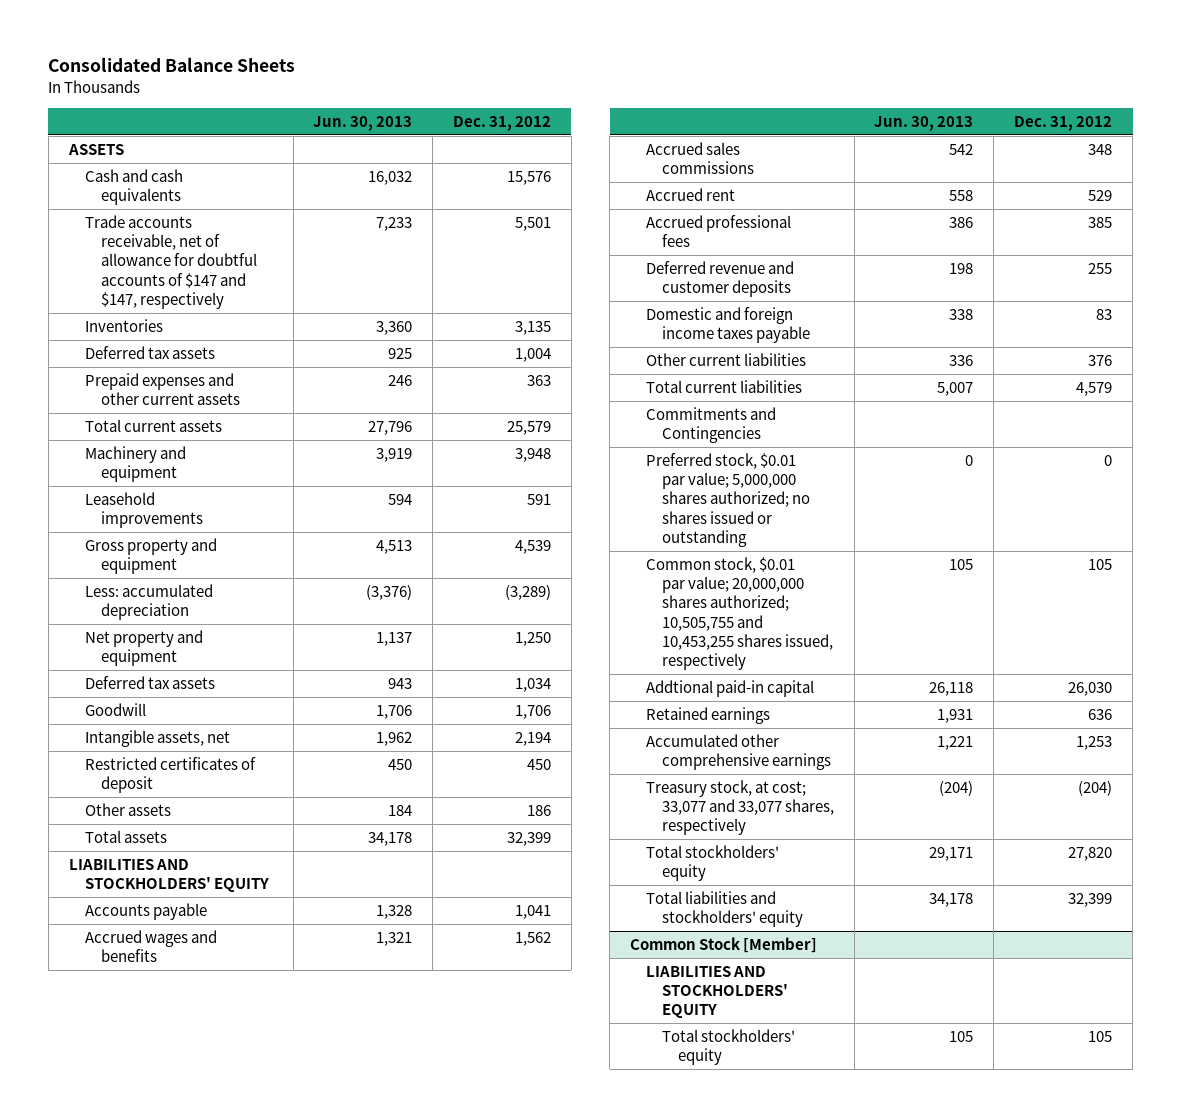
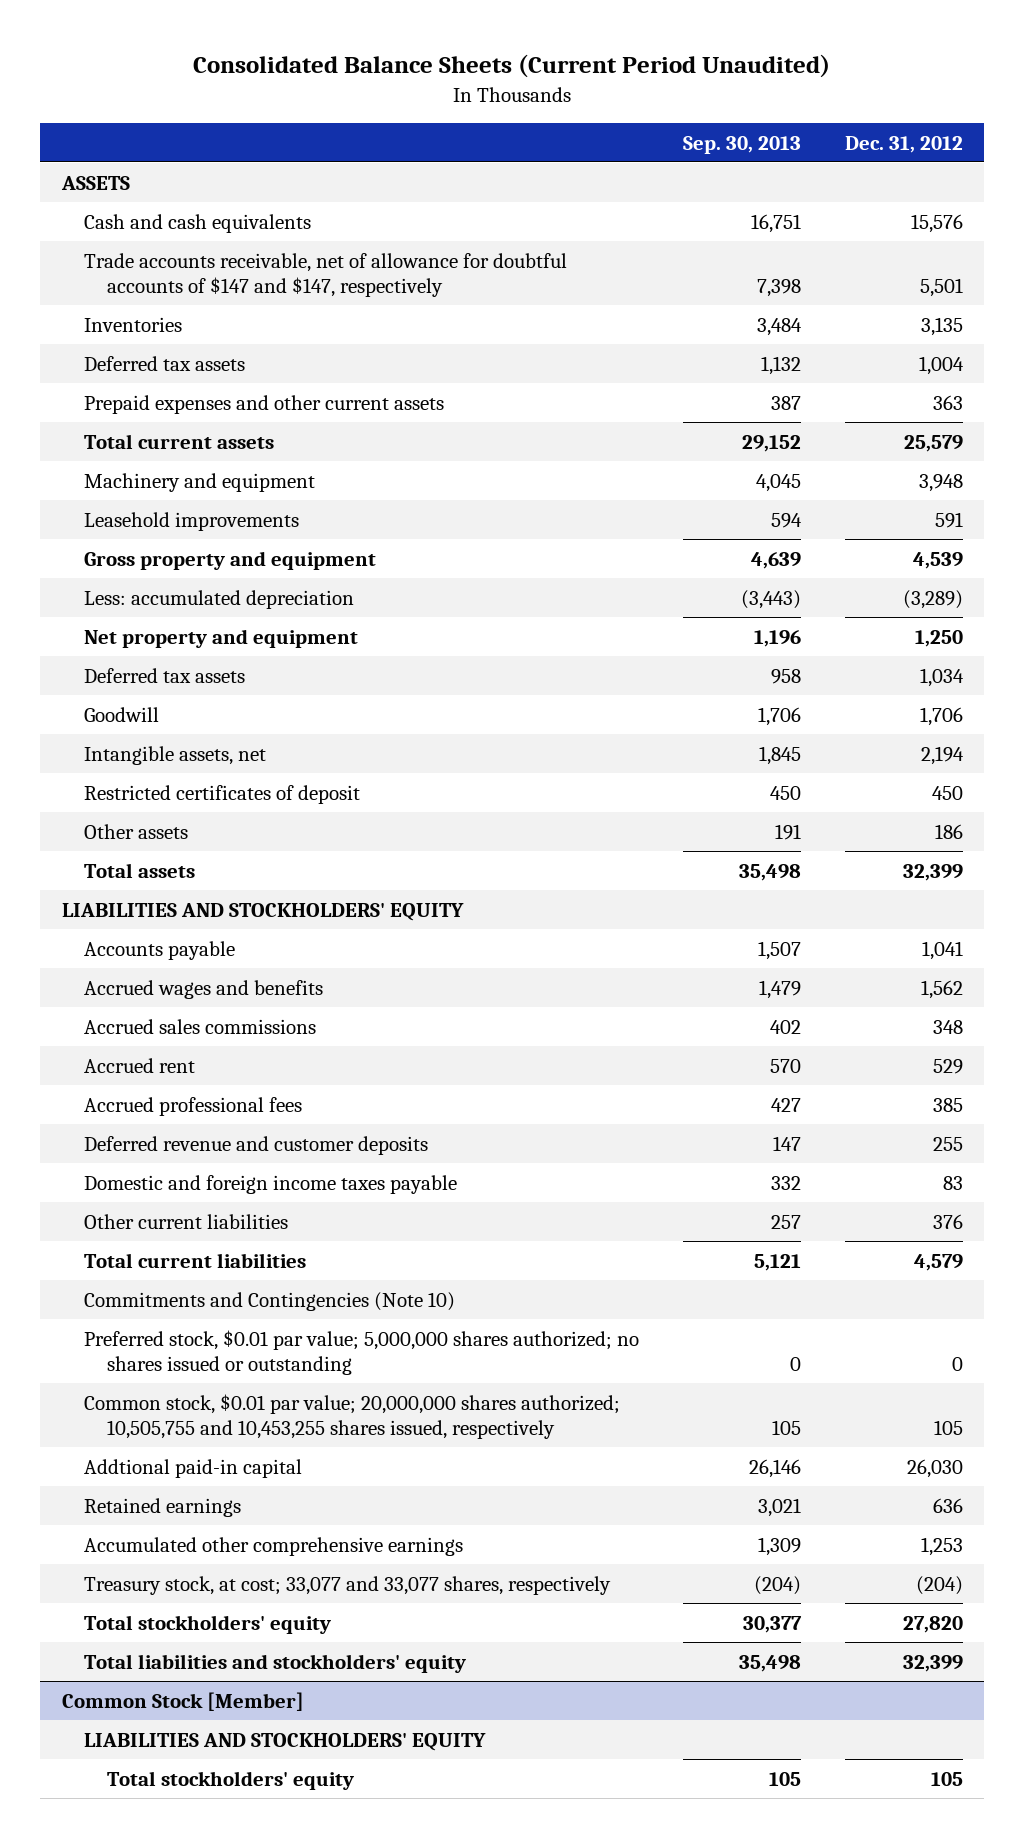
- Consolidated Balance Sheets
+ Consolidated Balance Sheets (Current Period Unaudited)
- | Jun. 30, 2013 | Dec. 31, 2012
+ | Sep. 30, 2013 | Dec. 31, 2012
- Commitments and Contingencies
+ Commitments and Contingencies (Note 10)

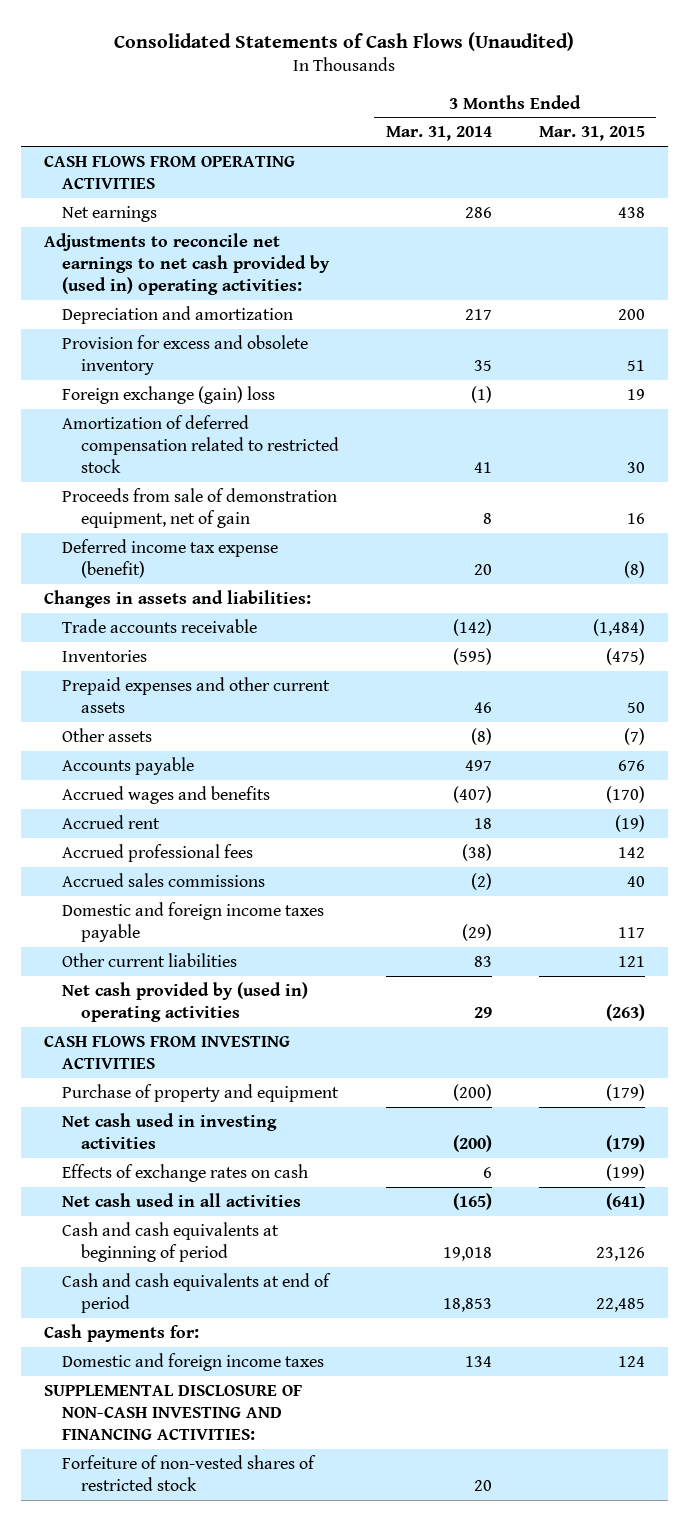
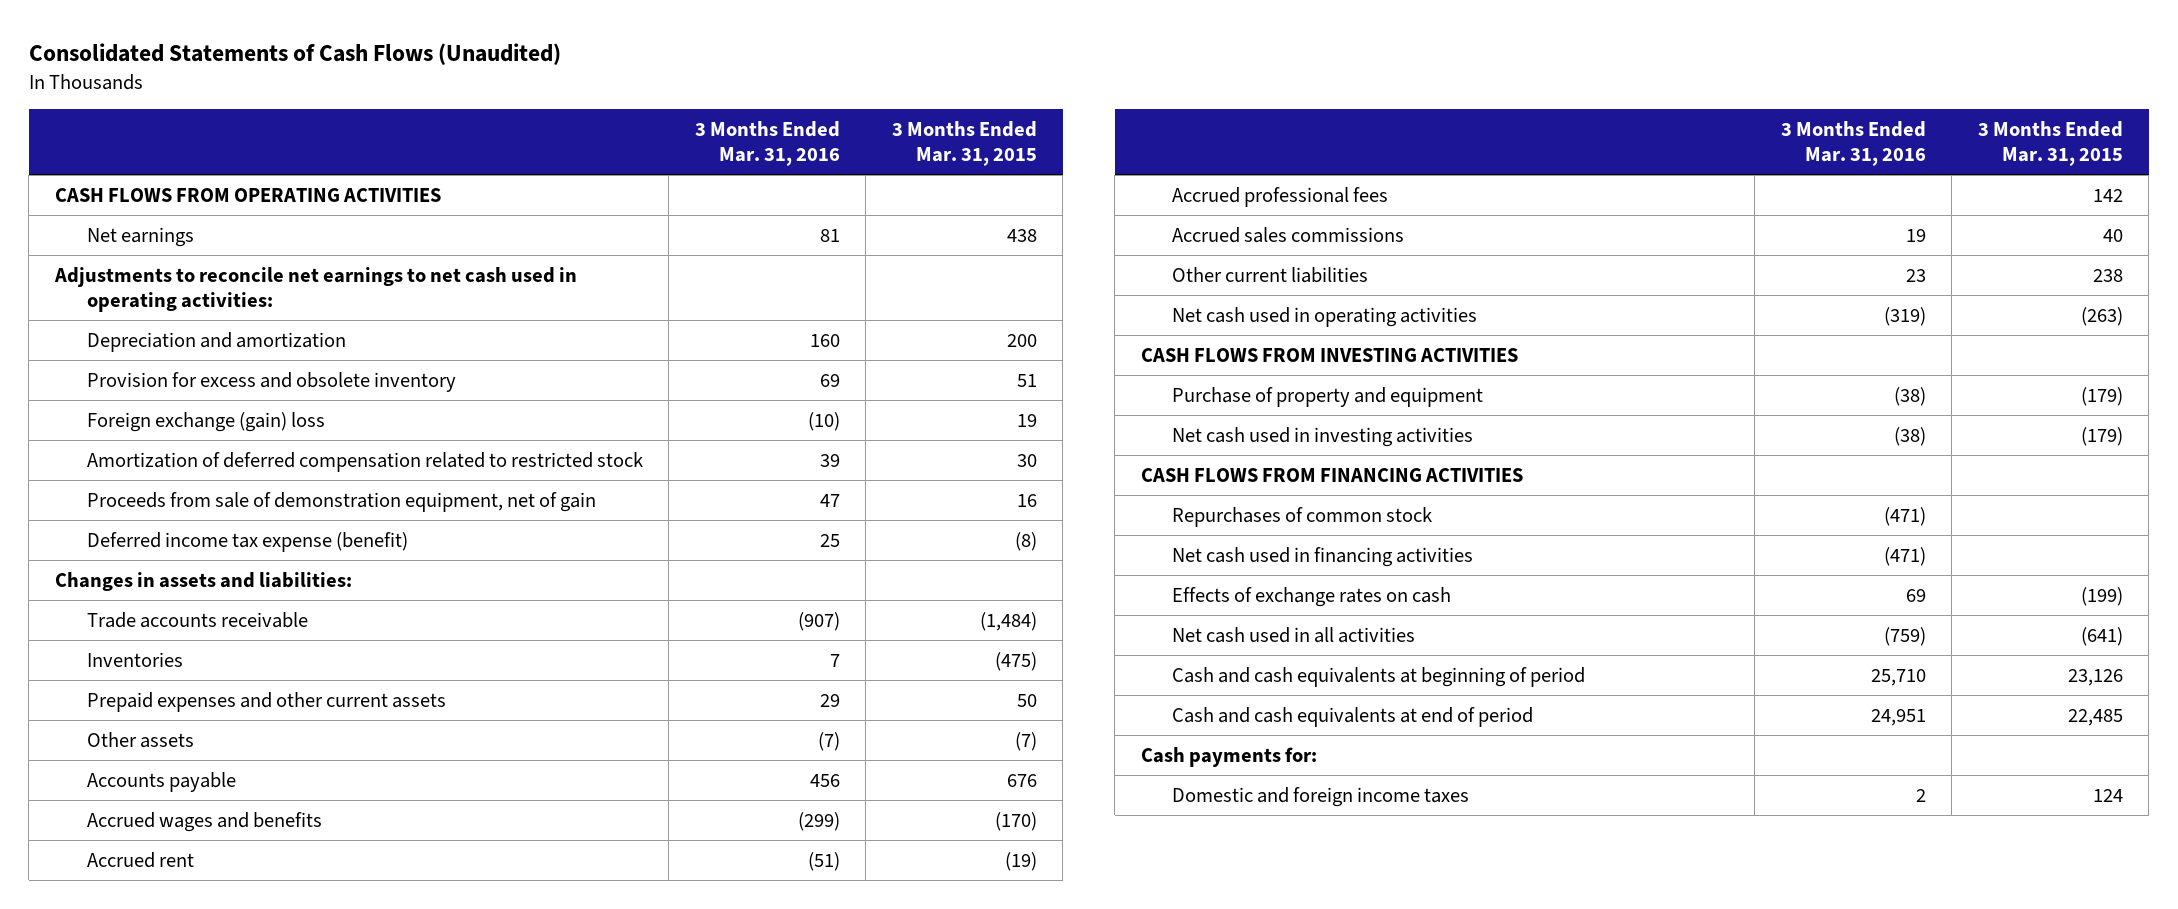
- | 3 Months Ended Mar. 31, 2014 | 3 Months Ended Mar. 31, 2015
+ | 3 Months Ended Mar. 31, 2016 | 3 Months Ended Mar. 31, 2015
- Adjustments to reconcile net earnings to net cash provided by (used in) operating activities:
+ Adjustments to reconcile net earnings to net cash used in operating activities:
- Domestic and foreign income taxes payable | (29) | 117
- Other current liabilities | 83 | 121
- Net cash provided by (used in) operating activities | 29 | (263)
+ Other current liabilities | 23 | 238
+ Net cash used in operating activities | (319) | (263)
+ CASH FLOWS FROM FINANCING ACTIVITIES
+ Repurchases of common stock | (471) |
+ Net cash used in financing activities | (471) |
- SUPPLEMENTAL DISCLOSURE OF NON-CASH INVESTING AND FINANCING ACTIVITIES:
- Forfeiture of non-vested shares of restricted stock | 20 |

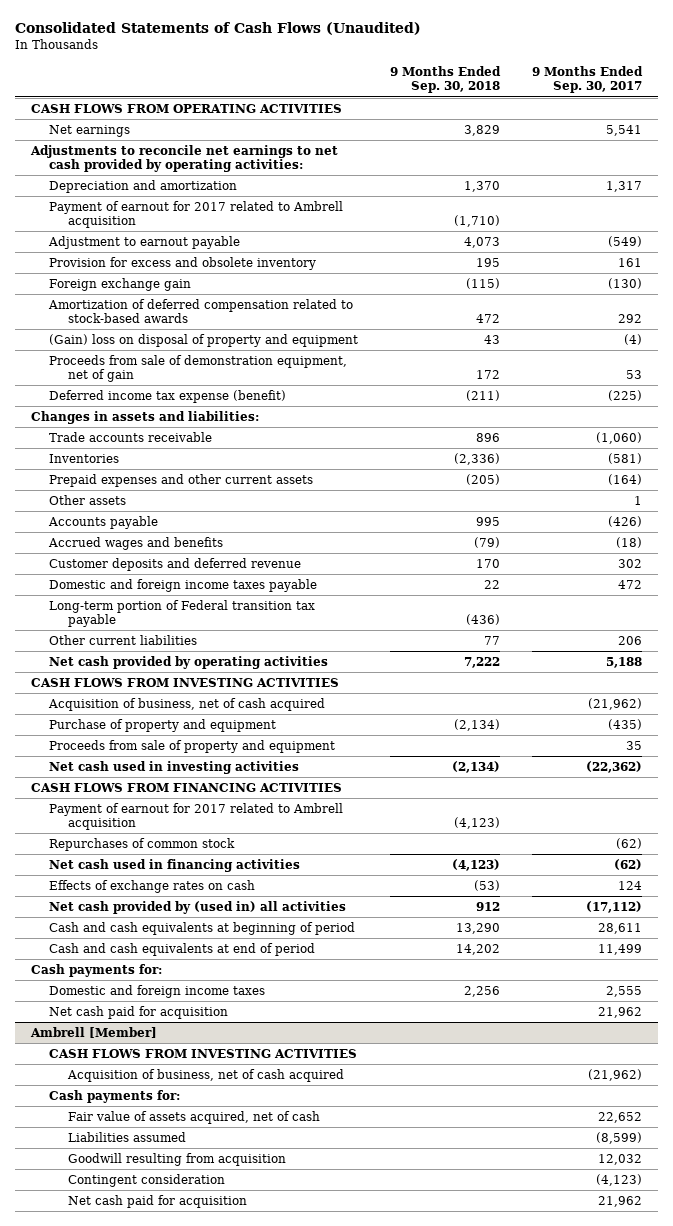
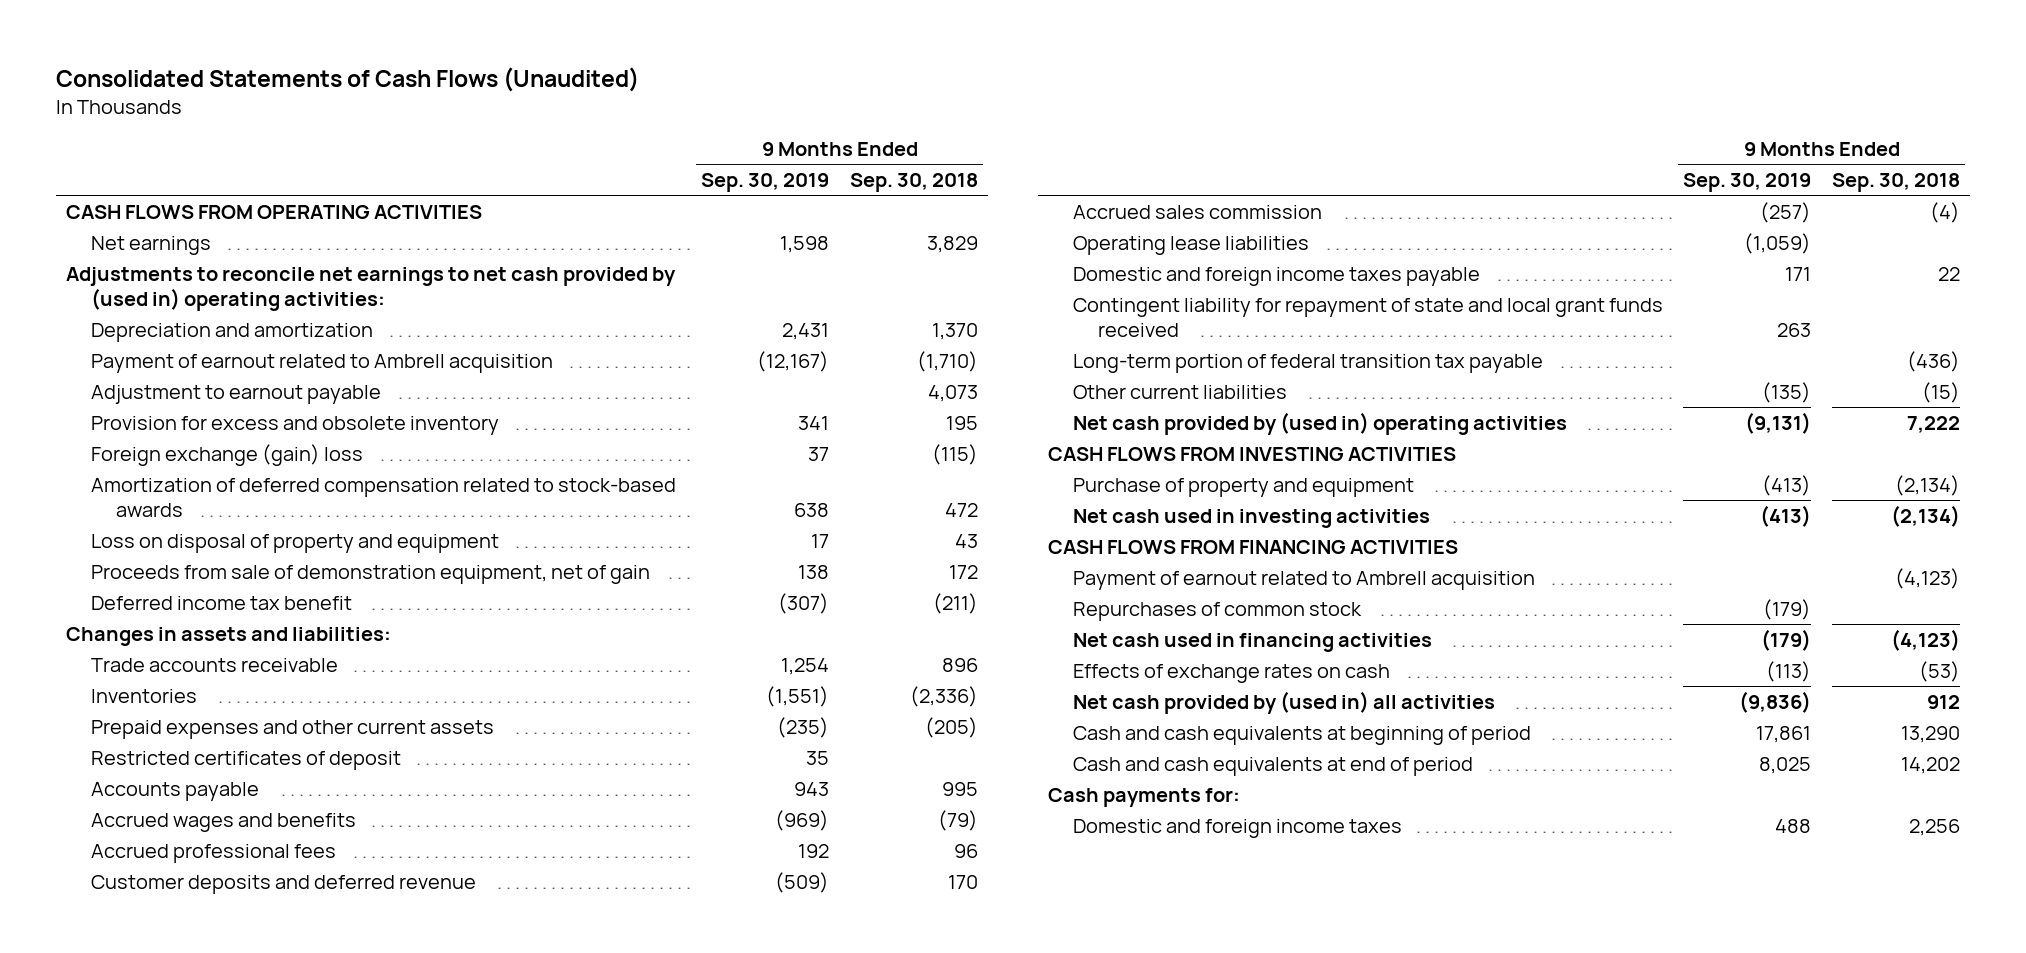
- | 9 Months Ended Sep. 30, 2018 | 9 Months Ended Sep. 30, 2017
+ | 9 Months Ended Sep. 30, 2019 | 9 Months Ended Sep. 30, 2018
- Adjustments to reconcile net earnings to net cash provided by operating activities:
+ Adjustments to reconcile net earnings to net cash provided by (used in) operating activities:
- Payment of earnout for 2017 related to Ambrell acquisition | (1,710) |
+ Payment of earnout related to Ambrell acquisition | (12,167) | (1,710)
- Foreign exchange gain | (115) | (130)
+ Foreign exchange (gain) loss | 37 | (115)
- (Gain) loss on disposal of property and equipment | 43 | (4)
+ Loss on disposal of property and equipment | 17 | 43
- Deferred income tax expense (benefit) | (211) | (225)
+ Deferred income tax benefit | (307) | (211)
- Other assets | | 1
+ Restricted certificates of deposit | 35 |
+ Accrued professional fees | 192 | 96
+ Accrued sales commission | (257) | (4)
+ Operating lease liabilities | (1,059) |
- Long-term portion of Federal transition tax payable | (436) |
- Other current liabilities | 77 | 206
- Net cash provided by operating activities | 7,222 | 5,188
+ Contingent liability for repayment of state and local grant funds received | 263 |
+ Long-term portion of federal transition tax payable | | (436)
+ Other current liabilities | (135) | (15)
+ Net cash provided by (used in) operating activities | (9,131) | 7,222
- Acquisition of business, net of cash acquired | | (21,962)
- Proceeds from sale of property and equipment | | 35
- Payment of earnout for 2017 related to Ambrell acquisition | (4,123) |
+ Payment of earnout related to Ambrell acquisition | | (4,123)
- Net cash paid for acquisition | | 21,962
- Ambrell [Member]
- CASH FLOWS FROM INVESTING ACTIVITIES
- Acquisition of business, net of cash acquired | | (21,962)
- Cash payments for:
- Fair value of assets acquired, net of cash | | 22,652
- Liabilities assumed | | (8,599)
- Goodwill resulting from acquisition | | 12,032
- Contingent consideration | | (4,123)
- Net cash paid for acquisition | | 21,962

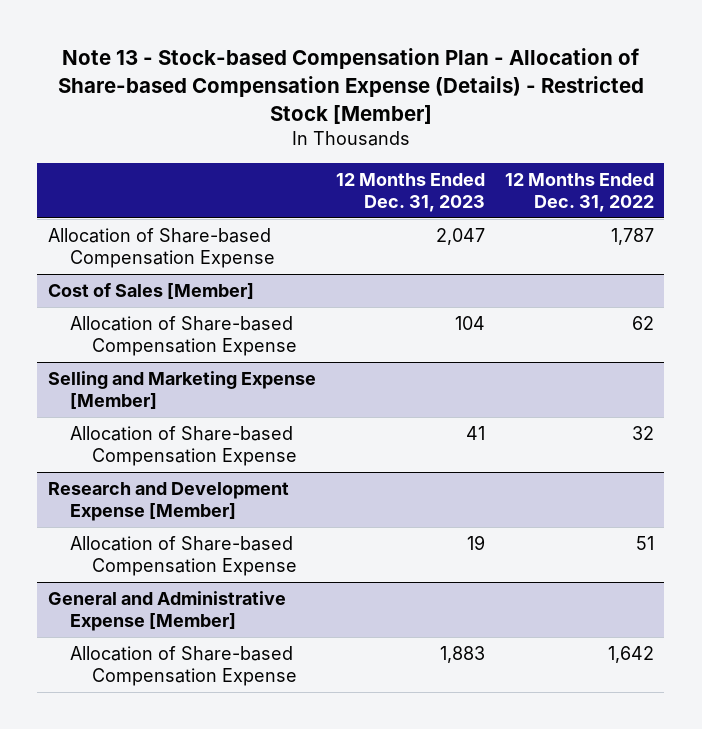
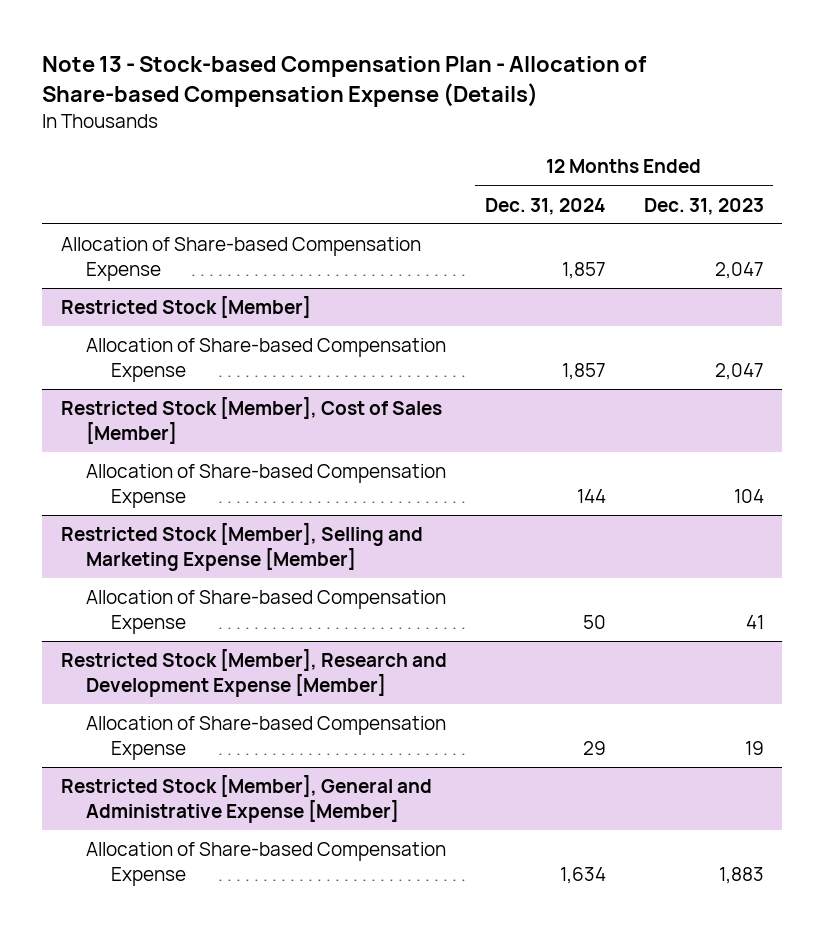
- Note 13 - Stock-based Compensation Plan - Allocation of Share-based Compensation Expense (Details) - Restricted Stock [Member]
+ Note 13 - Stock-based Compensation Plan - Allocation of Share-based Compensation Expense (Details)
- | 12 Months Ended Dec. 31, 2023 | 12 Months Ended Dec. 31, 2022
+ | 12 Months Ended Dec. 31, 2024 | 12 Months Ended Dec. 31, 2023
- Cost of Sales [Member]
+ Restricted Stock [Member]
+ Allocation of Share-based Compensation Expense | 1,857 | 2,047
+ Restricted Stock [Member], Cost of Sales [Member]
- Selling and Marketing Expense [Member]
+ Restricted Stock [Member], Selling and Marketing Expense [Member]
- Research and Development Expense [Member]
+ Restricted Stock [Member], Research and Development Expense [Member]
- General and Administrative Expense [Member]
+ Restricted Stock [Member], General and Administrative Expense [Member]

